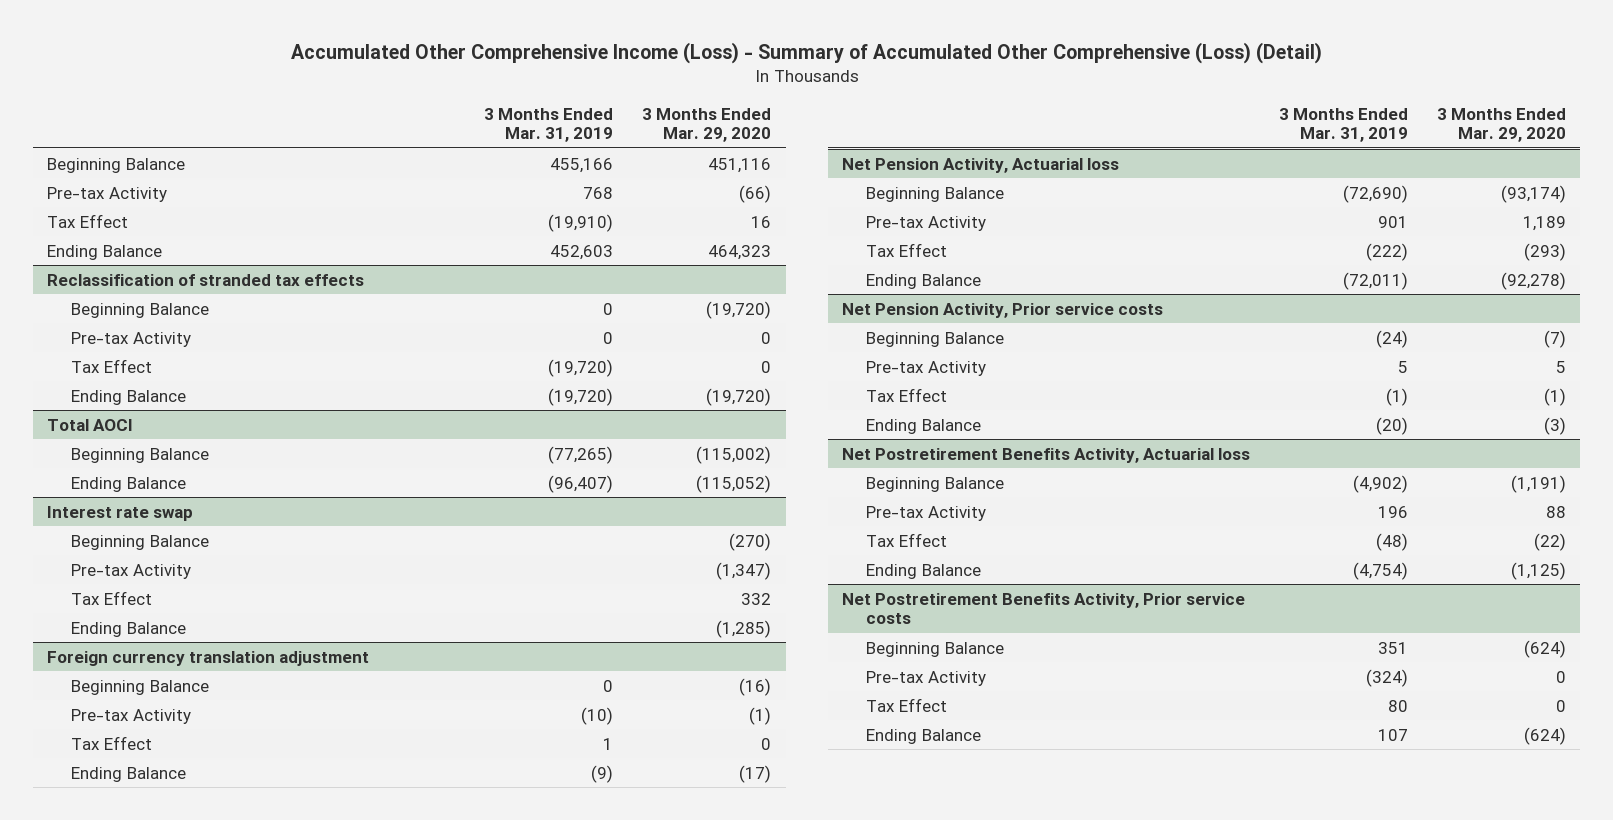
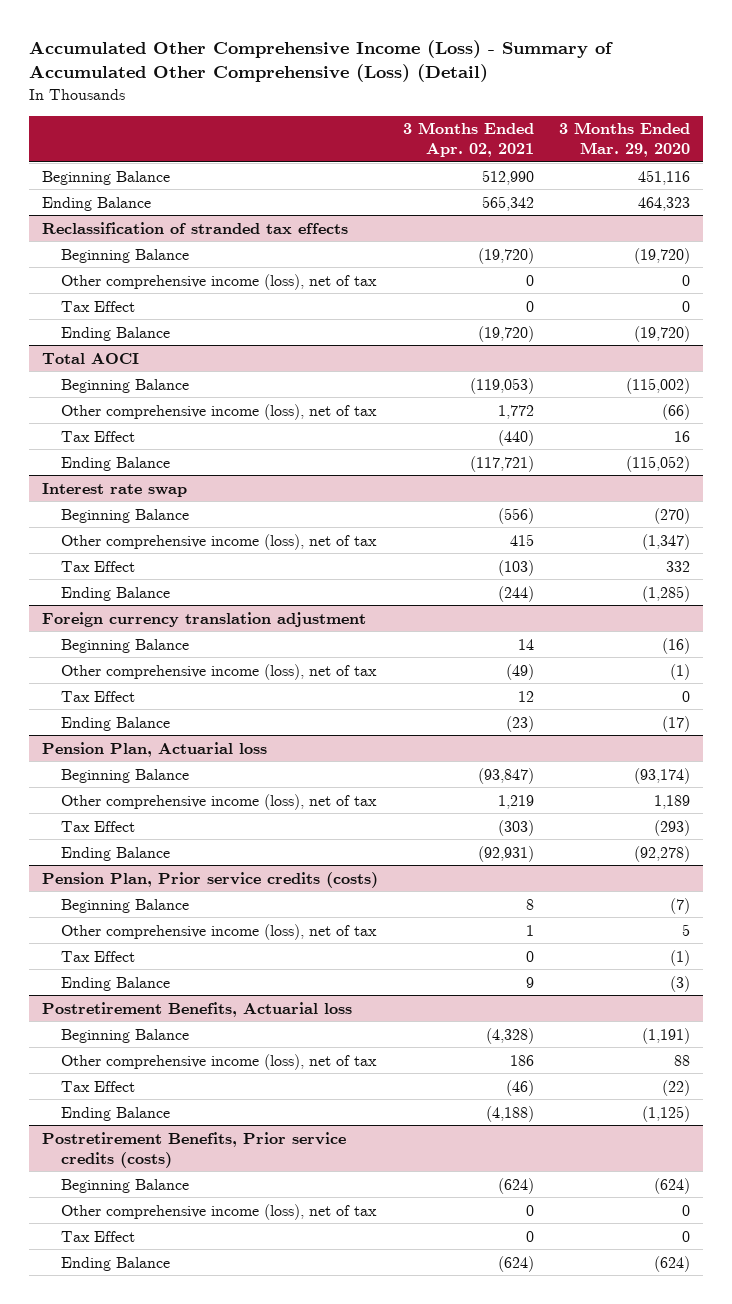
- | 3 Months Ended Mar. 31, 2019 | 3 Months Ended Mar. 29, 2020
+ | 3 Months Ended Apr. 02, 2021 | 3 Months Ended Mar. 29, 2020
- Pre-tax Activity | 768 | (66)
- Tax Effect | (19,910) | 16
@ Reclassification of stranded tax effects
- Pre-tax Activity | 0 | 0
+ Other comprehensive income (loss), net of tax | 0 | 0
@ Total AOCI
+ Other comprehensive income (loss), net of tax | 1,772 | (66)
+ Tax Effect | (440) | 16
@ Interest rate swap
- Pre-tax Activity | | (1,347)
+ Other comprehensive income (loss), net of tax | 415 | (1,347)
@ Foreign currency translation adjustment
- Pre-tax Activity | (10) | (1)
+ Other comprehensive income (loss), net of tax | (49) | (1)
- Net Pension Activity, Actuarial loss
+ Pension Plan, Actuarial loss
- Pre-tax Activity | 901 | 1,189
+ Other comprehensive income (loss), net of tax | 1,219 | 1,189
- Net Pension Activity, Prior service costs
+ Pension Plan, Prior service credits (costs)
- Pre-tax Activity | 5 | 5
+ Other comprehensive income (loss), net of tax | 1 | 5
- Net Postretirement Benefits Activity, Actuarial loss
+ Postretirement Benefits, Actuarial loss
- Pre-tax Activity | 196 | 88
+ Other comprehensive income (loss), net of tax | 186 | 88
- Net Postretirement Benefits Activity, Prior service costs
+ Postretirement Benefits, Prior service credits (costs)
- Pre-tax Activity | (324) | 0
+ Other comprehensive income (loss), net of tax | 0 | 0

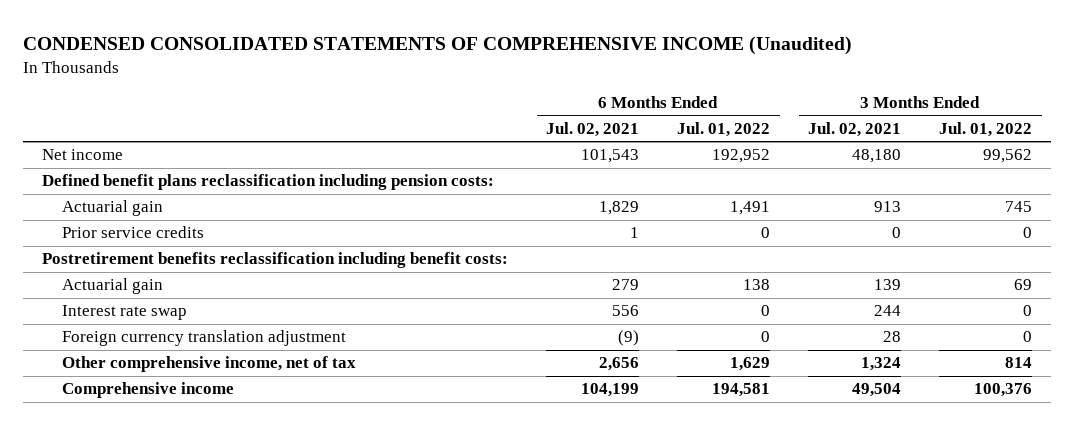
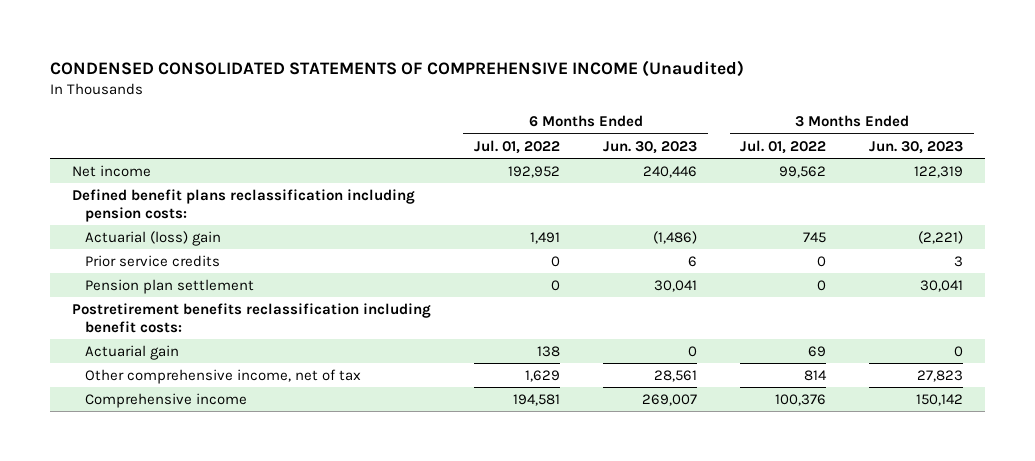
- | 6 Months Ended Jul. 02, 2021 | 6 Months Ended Jul. 01, 2022 | 3 Months Ended Jul. 02, 2021 | 3 Months Ended Jul. 01, 2022
+ | 6 Months Ended Jul. 01, 2022 | 6 Months Ended Jun. 30, 2023 | 3 Months Ended Jul. 01, 2022 | 3 Months Ended Jun. 30, 2023
- Actuarial gain | 1,829 | 1,491 | 913 | 745
+ Actuarial (loss) gain | 1,491 | (1,486) | 745 | (2,221)
+ Pension plan settlement | 0 | 30,041 | 0 | 30,041
- Interest rate swap | 556 | 0 | 244 | 0
- Foreign currency translation adjustment | (9) | 0 | 28 | 0

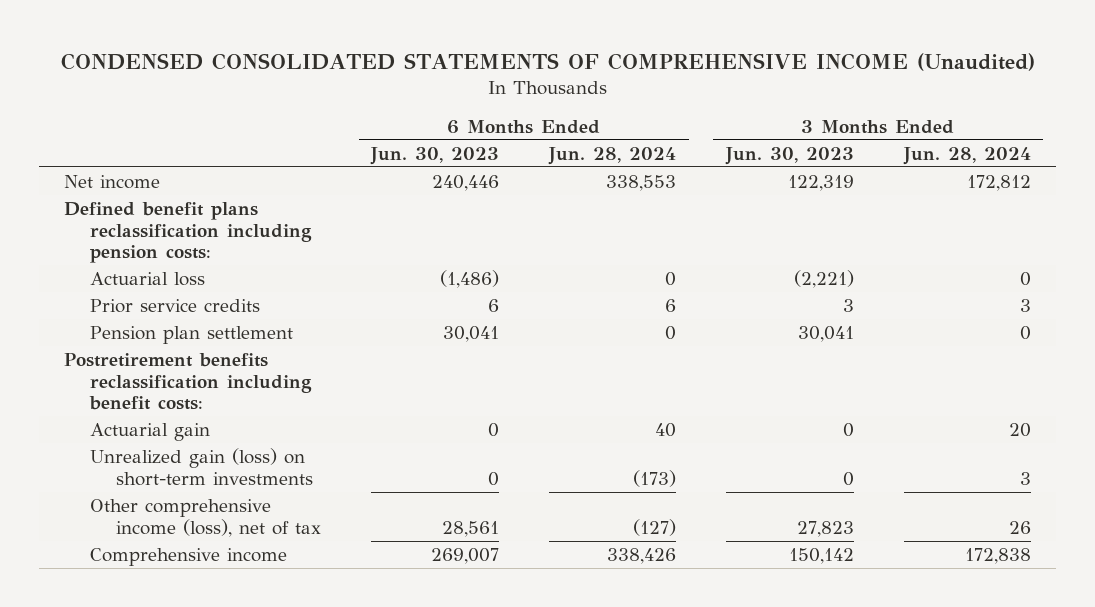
- | 6 Months Ended Jul. 01, 2022 | 6 Months Ended Jun. 30, 2023 | 3 Months Ended Jul. 01, 2022 | 3 Months Ended Jun. 30, 2023
+ | 6 Months Ended Jun. 30, 2023 | 6 Months Ended Jun. 28, 2024 | 3 Months Ended Jun. 30, 2023 | 3 Months Ended Jun. 28, 2024
- Actuarial (loss) gain | 1,491 | (1,486) | 745 | (2,221)
+ Actuarial loss | (1,486) | 0 | (2,221) | 0
- Other comprehensive income, net of tax | 1,629 | 28,561 | 814 | 27,823
+ Unrealized gain (loss) on short-term investments | 0 | (173) | 0 | 3
+ Other comprehensive income (loss), net of tax | 28,561 | (127) | 27,823 | 26

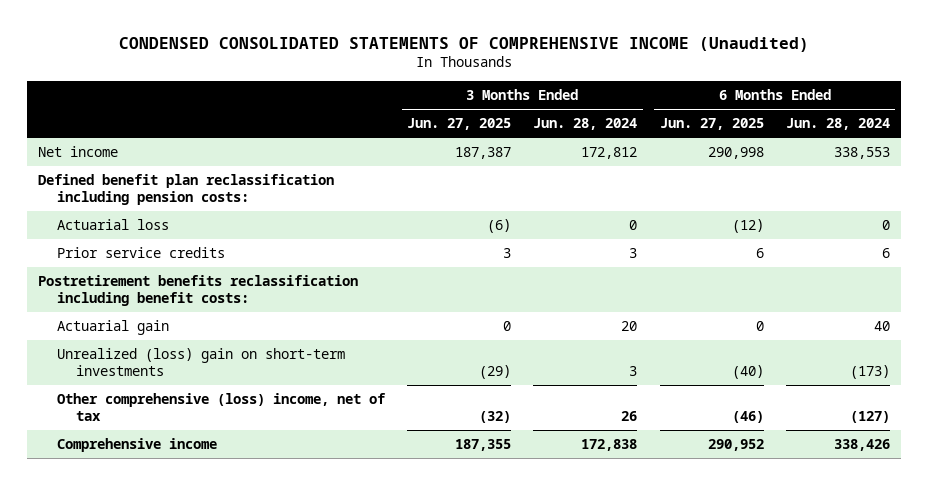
- | 6 Months Ended Jun. 30, 2023 | 6 Months Ended Jun. 28, 2024 | 3 Months Ended Jun. 30, 2023 | 3 Months Ended Jun. 28, 2024
+ | 3 Months Ended Jun. 27, 2025 | 3 Months Ended Jun. 28, 2024 | 6 Months Ended Jun. 27, 2025 | 6 Months Ended Jun. 28, 2024
- Defined benefit plans reclassification including pension costs:
+ Defined benefit plan reclassification including pension costs:
- Pension plan settlement | 30,041 | 0 | 30,041 | 0
- Unrealized gain (loss) on short-term investments | 0 | (173) | 0 | 3
- Other comprehensive income (loss), net of tax | 28,561 | (127) | 27,823 | 26
+ Unrealized (loss) gain on short-term investments | (29) | 3 | (40) | (173)
+ Other comprehensive (loss) income, net of tax | (32) | 26 | (46) | (127)

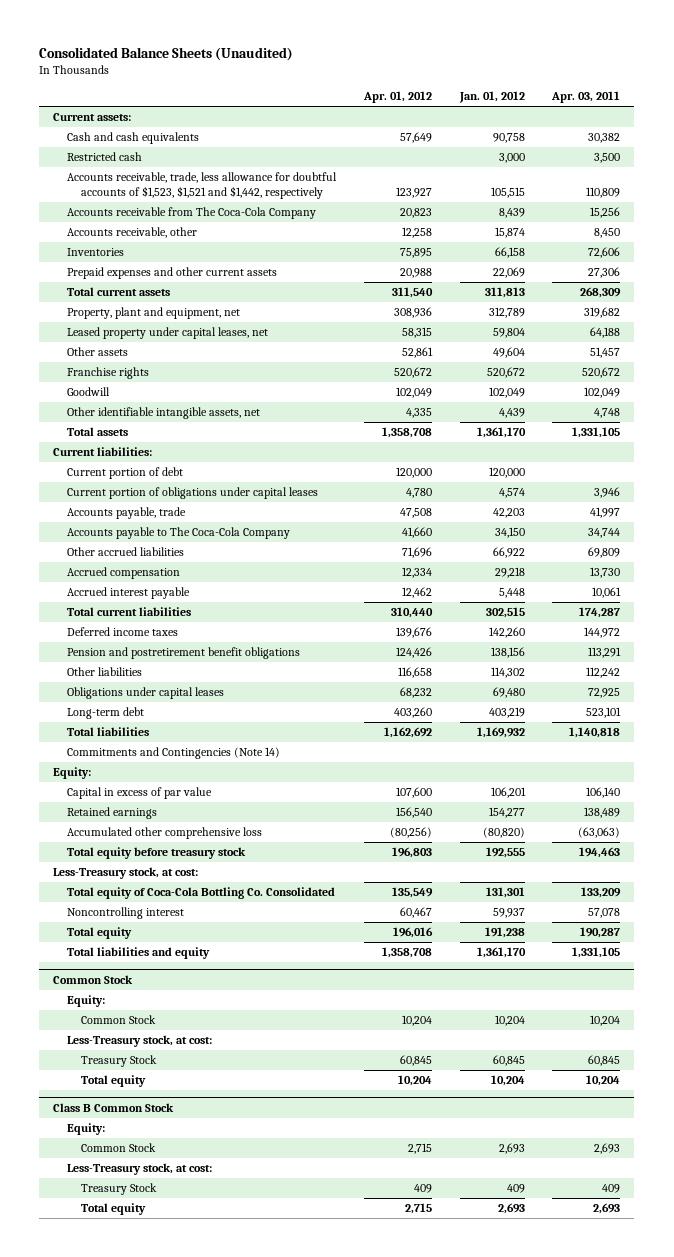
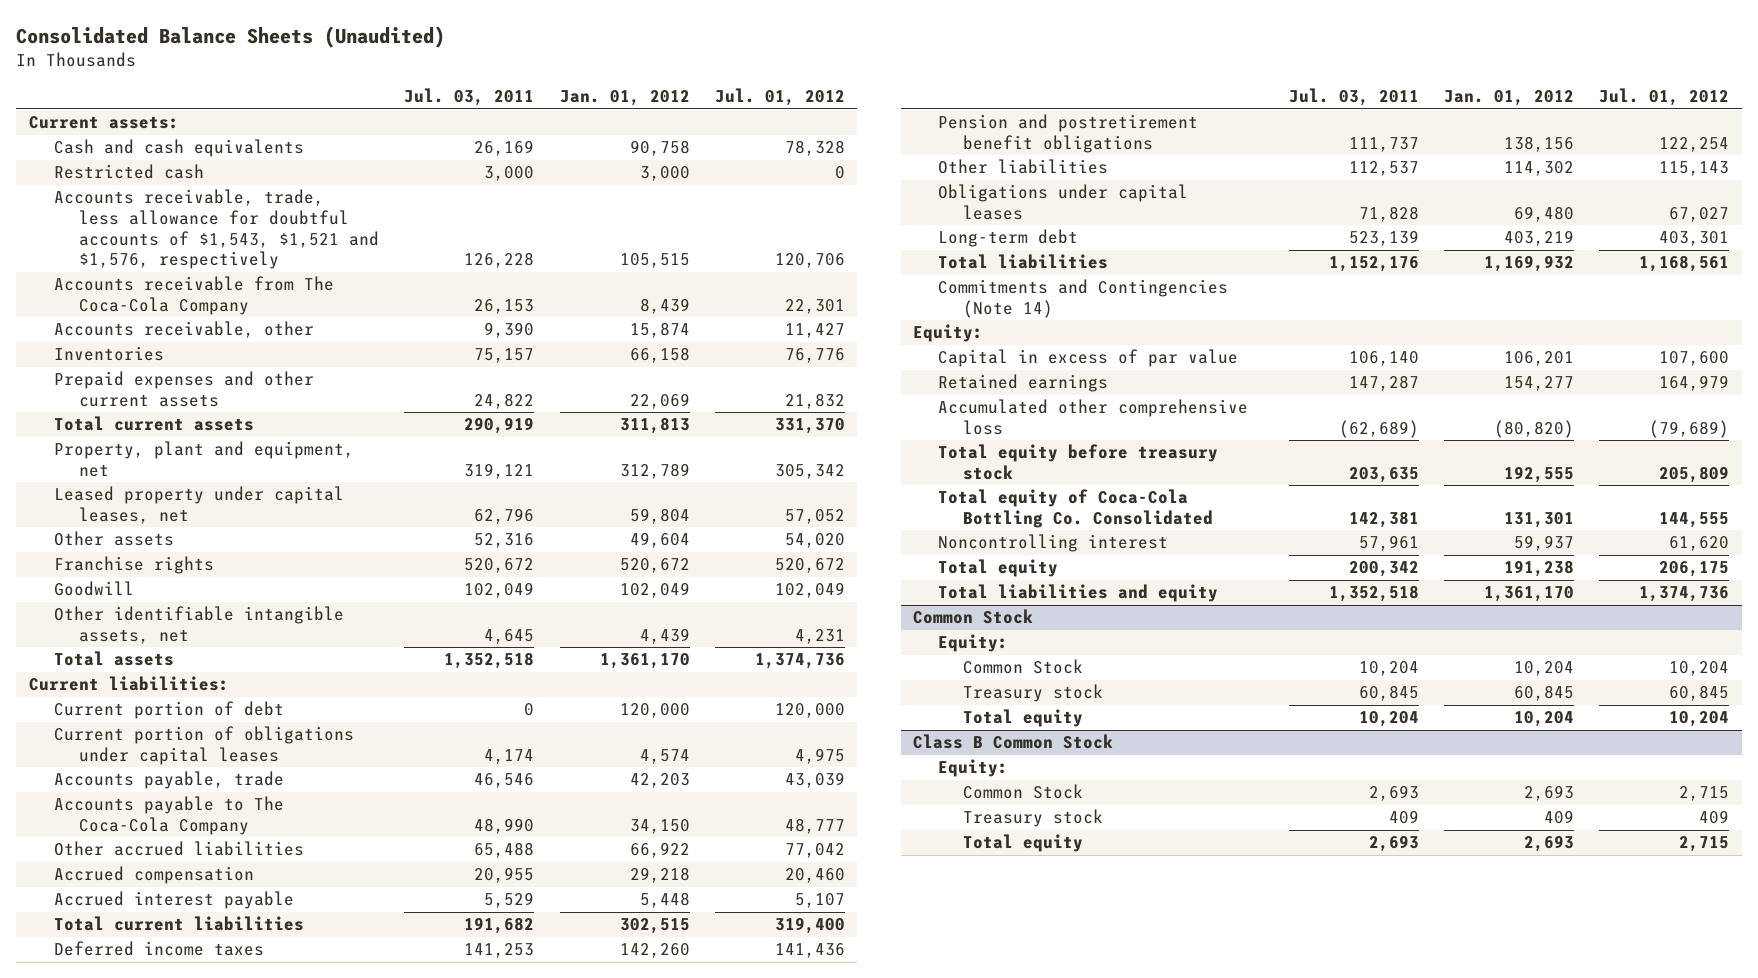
- | Apr. 01, 2012 | Jan. 01, 2012 | Apr. 03, 2011
+ | Jul. 03, 2011 | Jan. 01, 2012 | Jul. 01, 2012
- Accounts receivable, trade, less allowance for doubtful accounts of $1,523, $1,521 and $1,442, respectively | 123,927 | 105,515 | 110,809
+ Accounts receivable, trade, less allowance for doubtful accounts of $1,543, $1,521 and $1,576, respectively | 126,228 | 105,515 | 120,706
- Less-Treasury stock, at cost:
@ Common Stock
- Less-Treasury stock, at cost:
- Treasury Stock | 60,845 | 60,845 | 60,845
+ Treasury stock | 60,845 | 60,845 | 60,845
@ Class B Common Stock
- Less-Treasury stock, at cost:
- Treasury Stock | 409 | 409 | 409
+ Treasury stock | 409 | 409 | 409

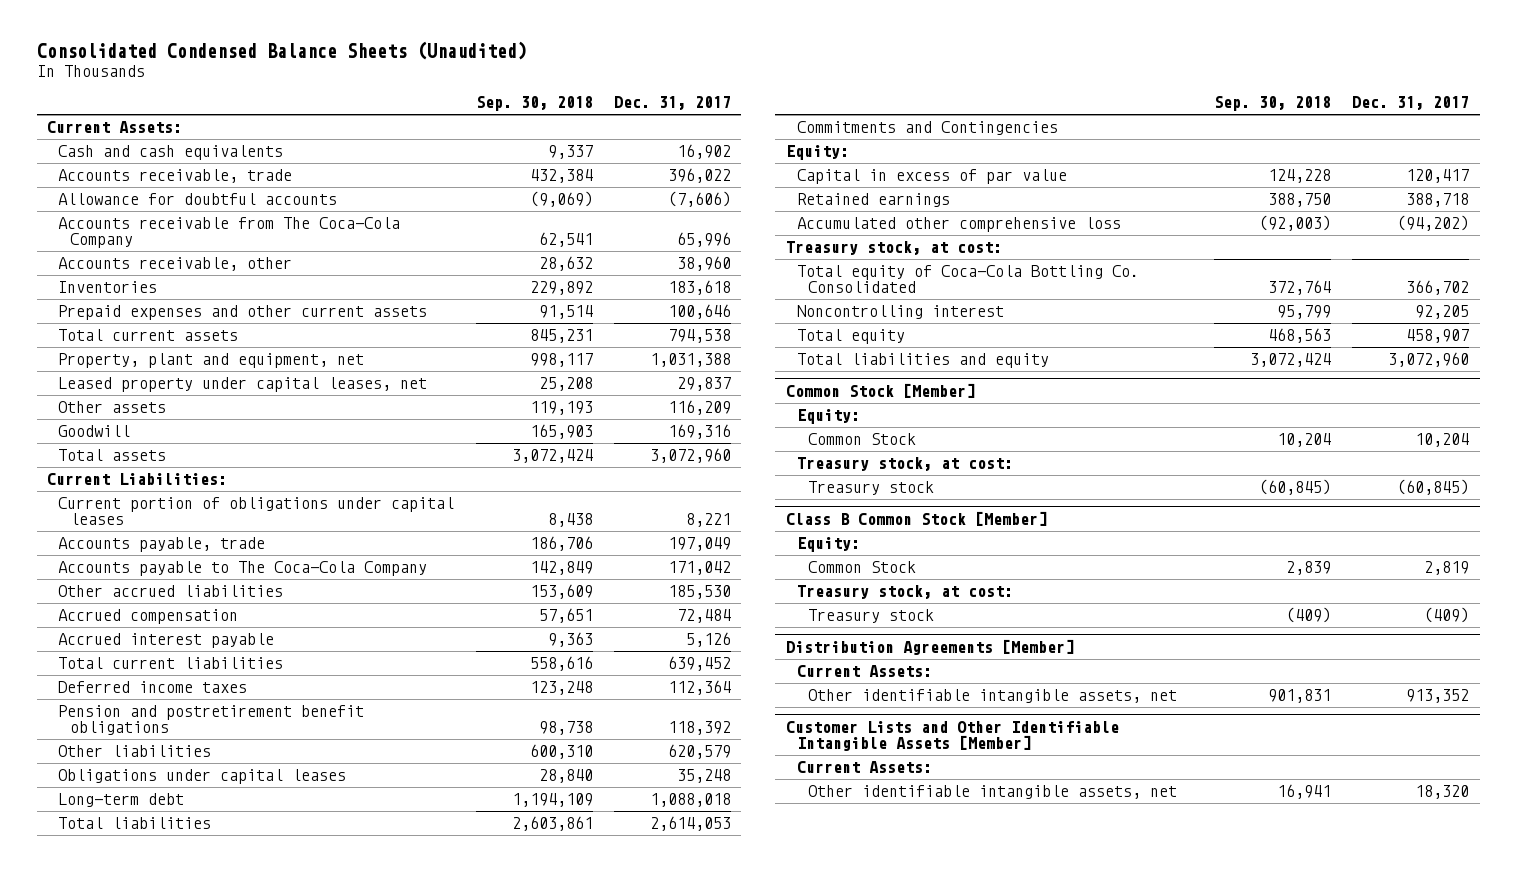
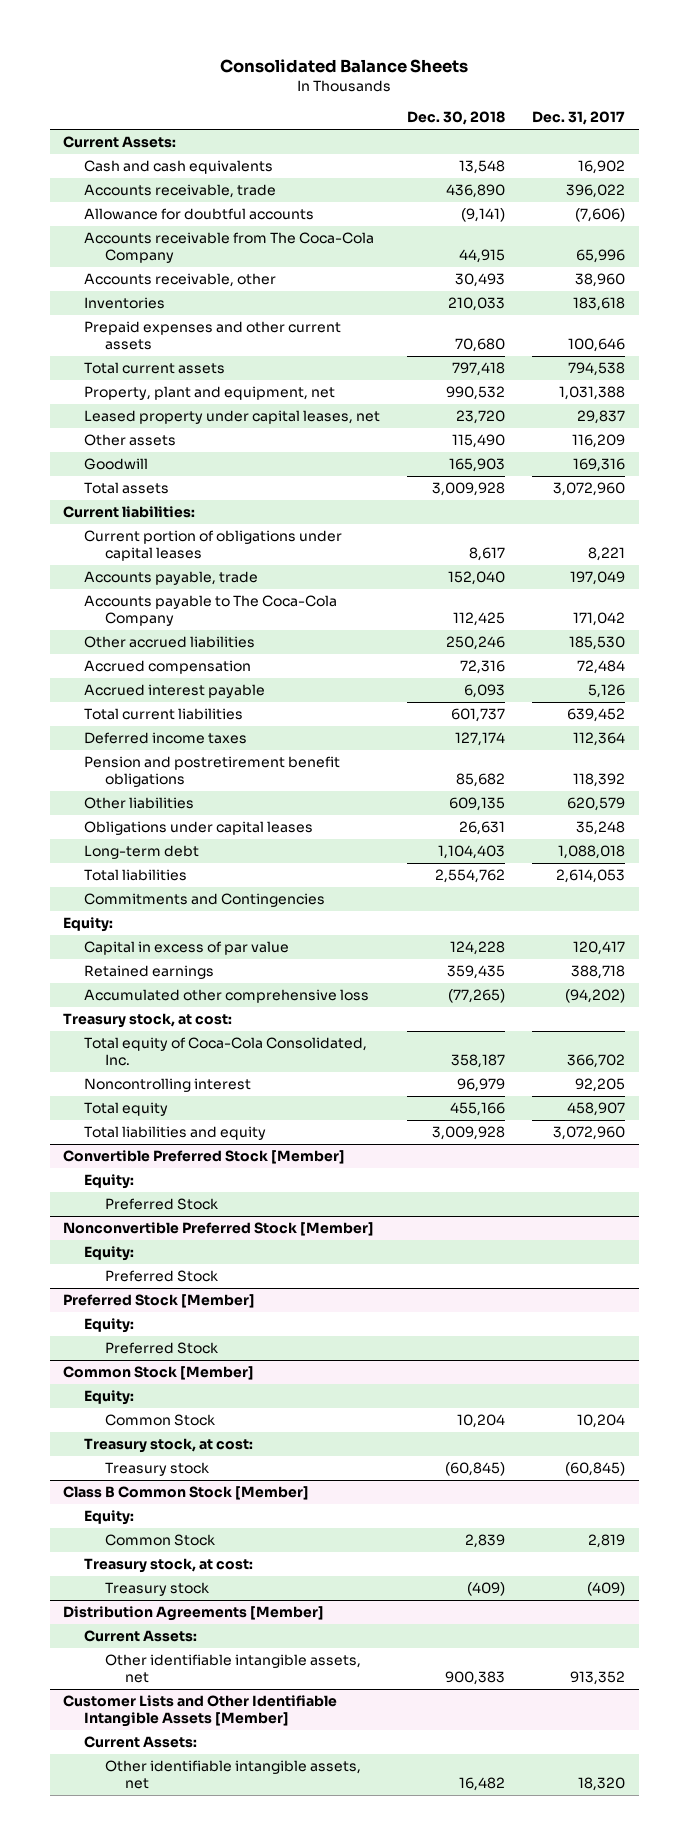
- Consolidated Condensed Balance Sheets (Unaudited)
+ Consolidated Balance Sheets
- | Sep. 30, 2018 | Dec. 31, 2017
+ | Dec. 30, 2018 | Dec. 31, 2017
- Current Liabilities:
+ Current liabilities:
- Total equity of Coca-Cola Bottling Co. Consolidated | 372,764 | 366,702
+ Total equity of Coca-Cola Consolidated, Inc. | 358,187 | 366,702
+ Convertible Preferred Stock [Member]
+ Equity:
+ Preferred Stock
+ Nonconvertible Preferred Stock [Member]
+ Equity:
+ Preferred Stock
+ Preferred Stock [Member]
+ Equity:
+ Preferred Stock

